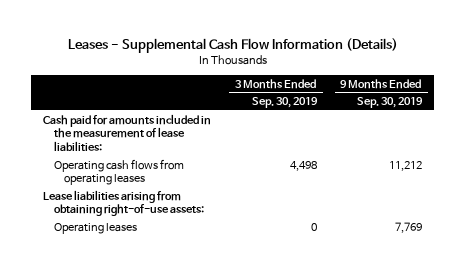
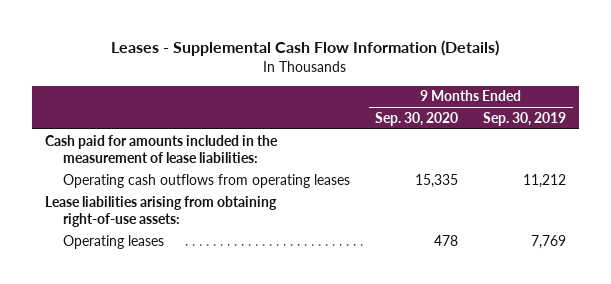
- | 3 Months Ended Sep. 30, 2019 | 9 Months Ended Sep. 30, 2019
+ | 9 Months Ended Sep. 30, 2020 | 9 Months Ended Sep. 30, 2019
- Operating cash flows from operating leases | 4,498 | 11,212
+ Operating cash outflows from operating leases | 15,335 | 11,212

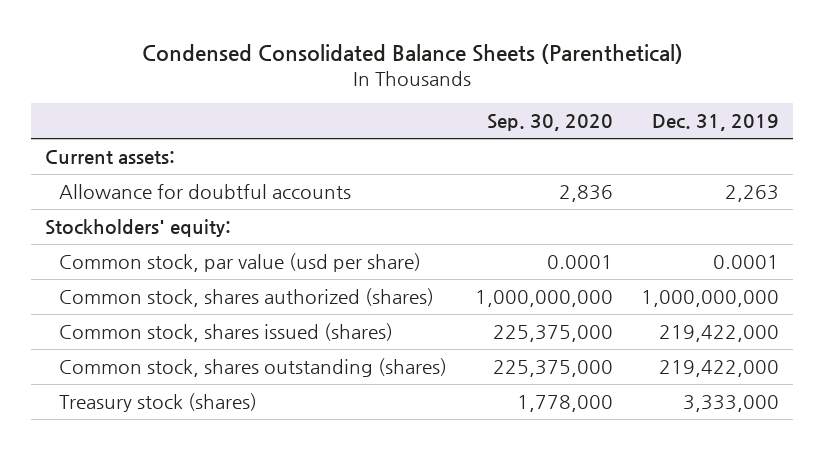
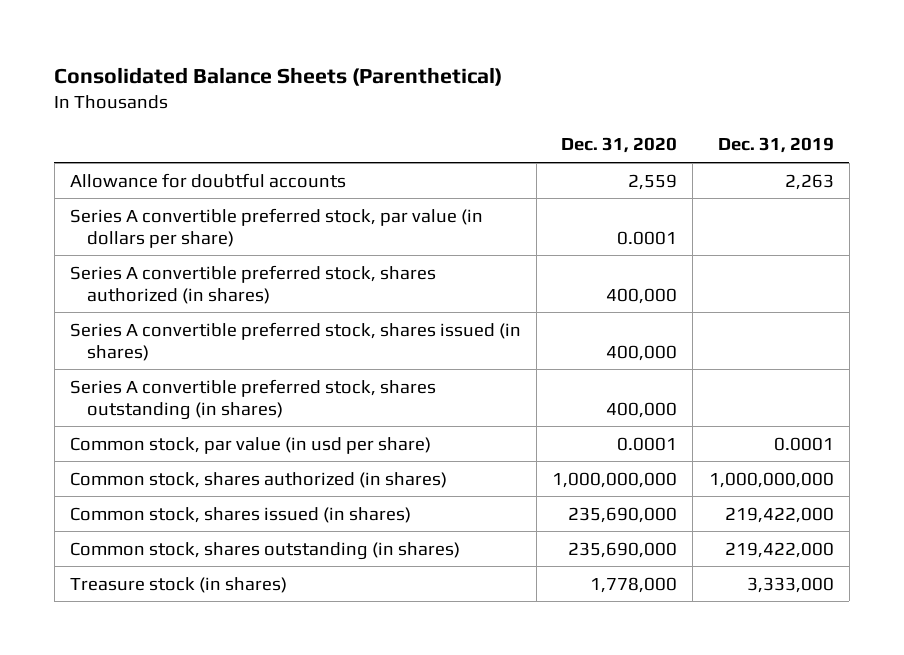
- Condensed Consolidated Balance Sheets (Parenthetical)
+ Consolidated Balance Sheets (Parenthetical)
- | Sep. 30, 2020 | Dec. 31, 2019
+ | Dec. 31, 2020 | Dec. 31, 2019
- Current assets:
- Stockholders' equity:
- Common stock, par value (usd per share) | 0.0001 | 0.0001
- Common stock, shares authorized (shares) | 1,000,000,000 | 1,000,000,000
- Common stock, shares issued (shares) | 225,375,000 | 219,422,000
- Common stock, shares outstanding (shares) | 225,375,000 | 219,422,000
- Treasury stock (shares) | 1,778,000 | 3,333,000
+ Series A convertible preferred stock, par value (in dollars per share) | 0.0001 |
+ Series A convertible preferred stock, shares authorized (in shares) | 400,000 |
+ Series A convertible preferred stock, shares issued (in shares) | 400,000 |
+ Series A convertible preferred stock, shares outstanding (in shares) | 400,000 |
+ Common stock, par value (in usd per share) | 0.0001 | 0.0001
+ Common stock, shares authorized (in shares) | 1,000,000,000 | 1,000,000,000
+ Common stock, shares issued (in shares) | 235,690,000 | 219,422,000
+ Common stock, shares outstanding (in shares) | 235,690,000 | 219,422,000
+ Treasure stock (in shares) | 1,778,000 | 3,333,000

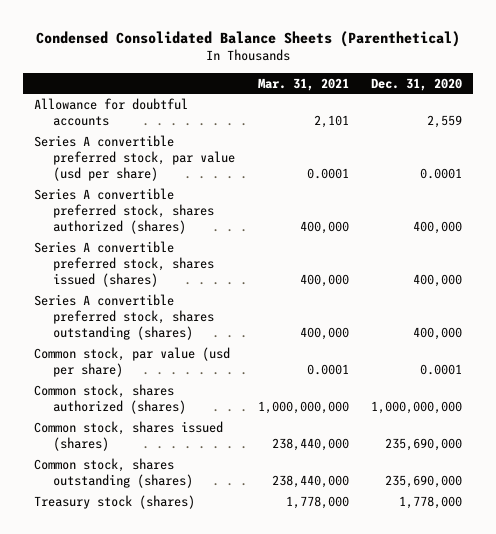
- Consolidated Balance Sheets (Parenthetical)
+ Condensed Consolidated Balance Sheets (Parenthetical)
- | Dec. 31, 2020 | Dec. 31, 2019
+ | Mar. 31, 2021 | Dec. 31, 2020
- Series A convertible preferred stock, par value (in dollars per share) | 0.0001 |
- Series A convertible preferred stock, shares authorized (in shares) | 400,000 |
- Series A convertible preferred stock, shares issued (in shares) | 400,000 |
- Series A convertible preferred stock, shares outstanding (in shares) | 400,000 |
- Common stock, par value (in usd per share) | 0.0001 | 0.0001
- Common stock, shares authorized (in shares) | 1,000,000,000 | 1,000,000,000
- Common stock, shares issued (in shares) | 235,690,000 | 219,422,000
- Common stock, shares outstanding (in shares) | 235,690,000 | 219,422,000
- Treasure stock (in shares) | 1,778,000 | 3,333,000
+ Series A convertible preferred stock, par value (usd per share) | 0.0001 | 0.0001
+ Series A convertible preferred stock, shares authorized (shares) | 400,000 | 400,000
+ Series A convertible preferred stock, shares issued (shares) | 400,000 | 400,000
+ Series A convertible preferred stock, shares outstanding (shares) | 400,000 | 400,000
+ Common stock, par value (usd per share) | 0.0001 | 0.0001
+ Common stock, shares authorized (shares) | 1,000,000,000 | 1,000,000,000
+ Common stock, shares issued (shares) | 238,440,000 | 235,690,000
+ Common stock, shares outstanding (shares) | 238,440,000 | 235,690,000
+ Treasury stock (shares) | 1,778,000 | 1,778,000

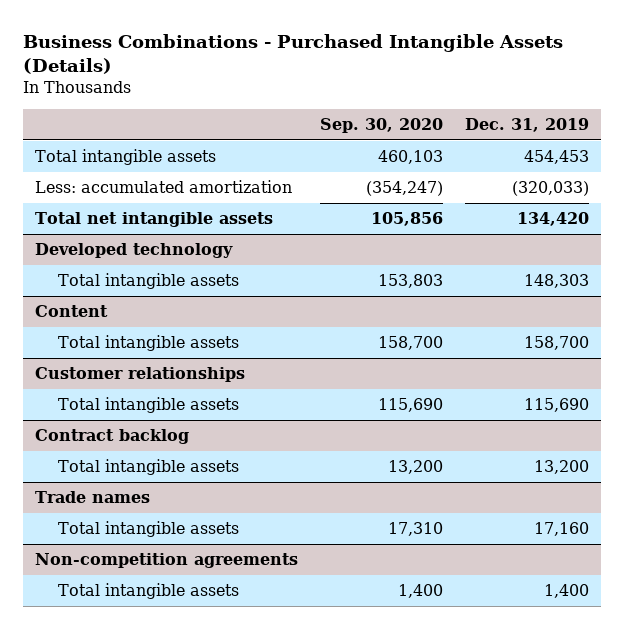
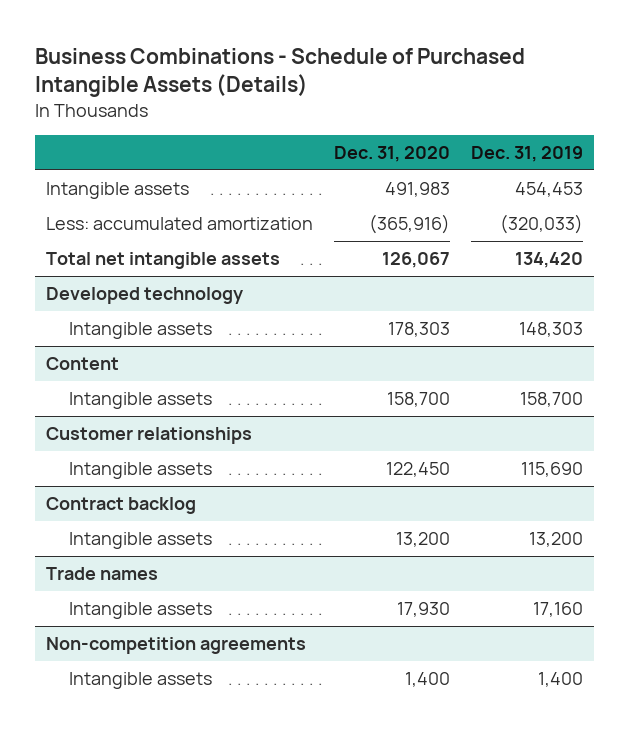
- Business Combinations - Purchased Intangible Assets (Details)
+ Business Combinations - Schedule of Purchased Intangible Assets (Details)
- | Sep. 30, 2020 | Dec. 31, 2019
+ | Dec. 31, 2020 | Dec. 31, 2019
- Total intangible assets | 460,103 | 454,453
+ Intangible assets | 491,983 | 454,453
@ Developed technology
- Total intangible assets | 153,803 | 148,303
+ Intangible assets | 178,303 | 148,303
@ Content
- Total intangible assets | 158,700 | 158,700
+ Intangible assets | 158,700 | 158,700
@ Customer relationships
- Total intangible assets | 115,690 | 115,690
+ Intangible assets | 122,450 | 115,690
@ Contract backlog
- Total intangible assets | 13,200 | 13,200
+ Intangible assets | 13,200 | 13,200
@ Trade names
- Total intangible assets | 17,310 | 17,160
+ Intangible assets | 17,930 | 17,160
@ Non-competition agreements
- Total intangible assets | 1,400 | 1,400
+ Intangible assets | 1,400 | 1,400

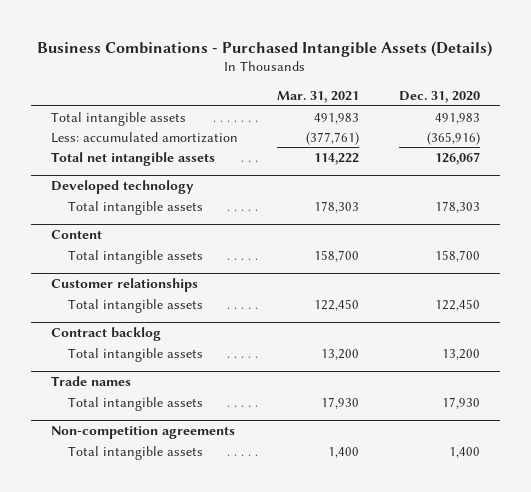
- Business Combinations - Schedule of Purchased Intangible Assets (Details)
+ Business Combinations - Purchased Intangible Assets (Details)
- | Dec. 31, 2020 | Dec. 31, 2019
+ | Mar. 31, 2021 | Dec. 31, 2020
- Intangible assets | 491,983 | 454,453
+ Total intangible assets | 491,983 | 491,983
@ Developed technology
- Intangible assets | 178,303 | 148,303
+ Total intangible assets | 178,303 | 178,303
@ Content
- Intangible assets | 158,700 | 158,700
+ Total intangible assets | 158,700 | 158,700
@ Customer relationships
- Intangible assets | 122,450 | 115,690
+ Total intangible assets | 122,450 | 122,450
@ Contract backlog
- Intangible assets | 13,200 | 13,200
+ Total intangible assets | 13,200 | 13,200
@ Trade names
- Intangible assets | 17,930 | 17,160
+ Total intangible assets | 17,930 | 17,930
@ Non-competition agreements
- Intangible assets | 1,400 | 1,400
+ Total intangible assets | 1,400 | 1,400

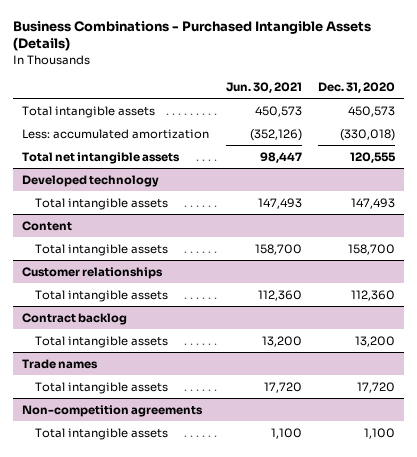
- | Mar. 31, 2021 | Dec. 31, 2020
+ | Jun. 30, 2021 | Dec. 31, 2020
- Total intangible assets | 491,983 | 491,983
- Less: accumulated amortization | (377,761) | (365,916)
- Total net intangible assets | 114,222 | 126,067
+ Total intangible assets | 450,573 | 450,573
+ Less: accumulated amortization | (352,126) | (330,018)
+ Total net intangible assets | 98,447 | 120,555
@ Developed technology
- Total intangible assets | 178,303 | 178,303
+ Total intangible assets | 147,493 | 147,493
@ Customer relationships
- Total intangible assets | 122,450 | 122,450
+ Total intangible assets | 112,360 | 112,360
@ Trade names
- Total intangible assets | 17,930 | 17,930
+ Total intangible assets | 17,720 | 17,720
@ Non-competition agreements
- Total intangible assets | 1,400 | 1,400
+ Total intangible assets | 1,100 | 1,100

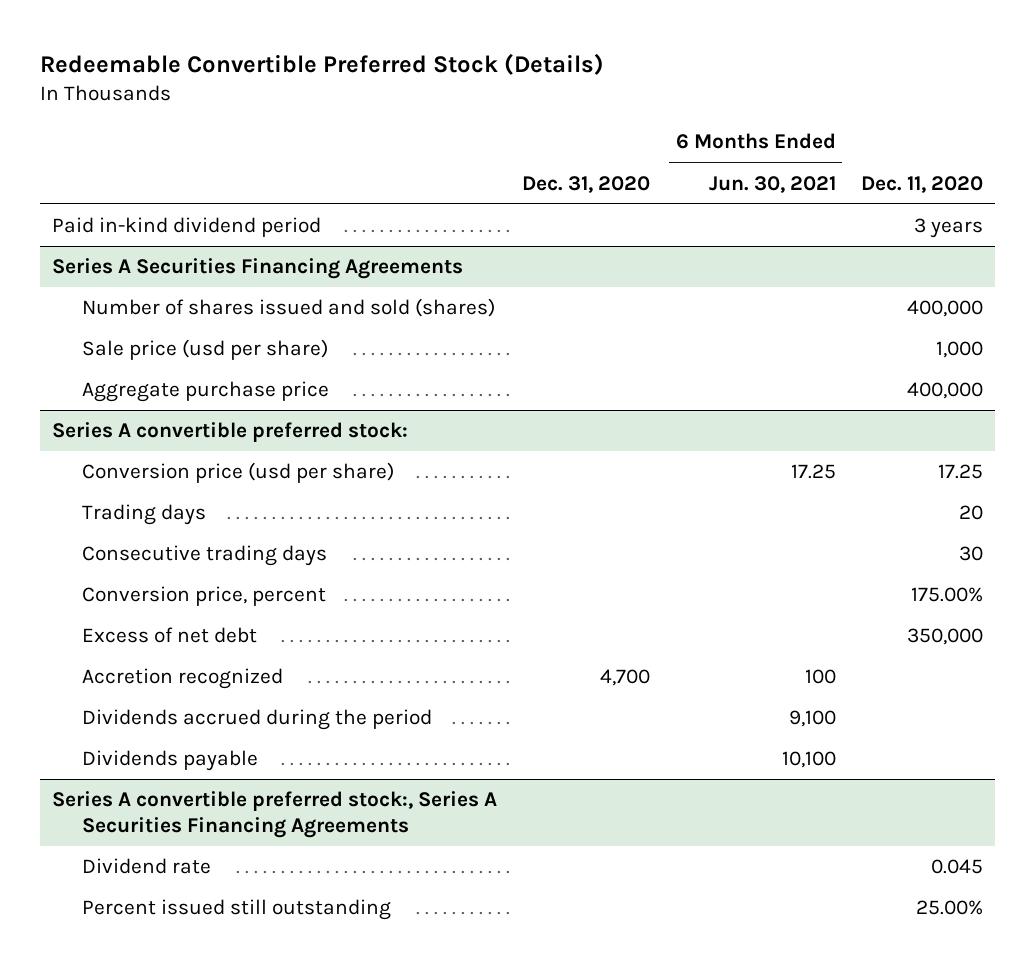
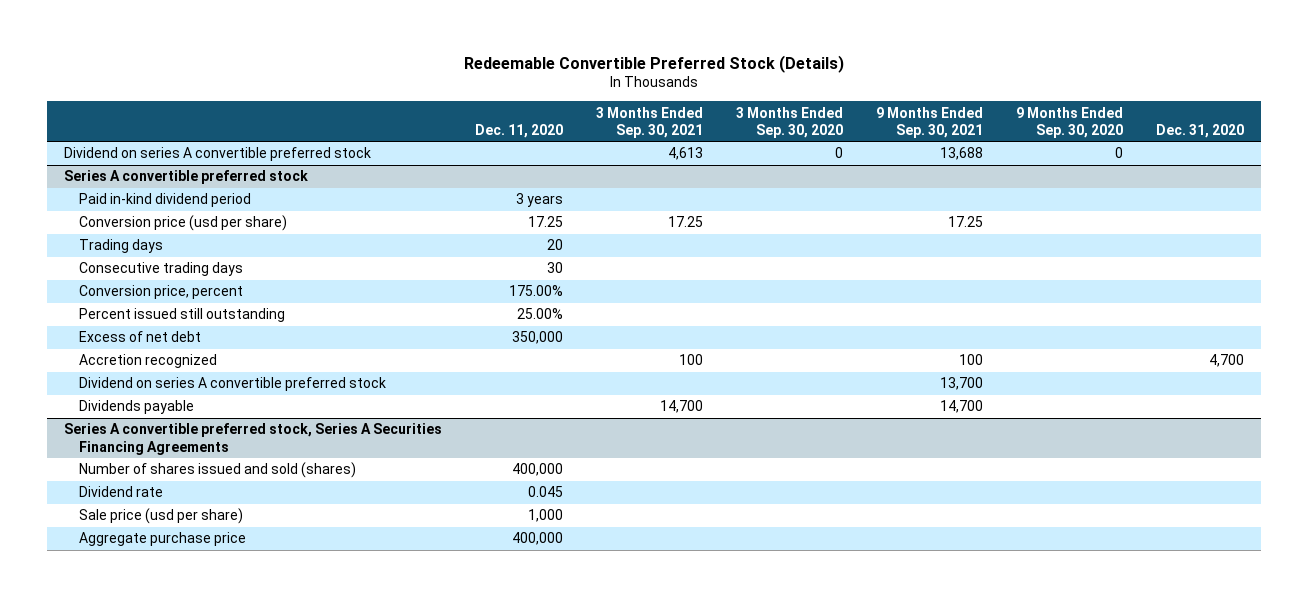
- | Dec. 31, 2020 | 6 Months Ended Jun. 30, 2021 | Dec. 11, 2020
+ | Dec. 11, 2020 | 3 Months Ended Sep. 30, 2021 | 3 Months Ended Sep. 30, 2020 | 9 Months Ended Sep. 30, 2021 | 9 Months Ended Sep. 30, 2020 | Dec. 31, 2020
+ Dividend on series A convertible preferred stock | | 4,613 | 0 | 13,688 | 0 |
+ Series A convertible preferred stock
- Series A Securities Financing Agreements
- Number of shares issued and sold (shares) | | | 400,000
- Sale price (usd per share) | | | 1,000
- Aggregate purchase price | | | 400,000
- Series A convertible preferred stock:
+ Percent issued still outstanding | 25.00% | | | | |
- Dividends accrued during the period | | 9,100 |
+ Dividend on series A convertible preferred stock | | | | 13,700 | |
- Series A convertible preferred stock:, Series A Securities Financing Agreements
+ Series A convertible preferred stock, Series A Securities Financing Agreements
+ Number of shares issued and sold (shares) | 400,000 | | | | |
- Percent issued still outstanding | | | 25.00%
+ Sale price (usd per share) | 1,000 | | | | |
+ Aggregate purchase price | 400,000 | | | | |

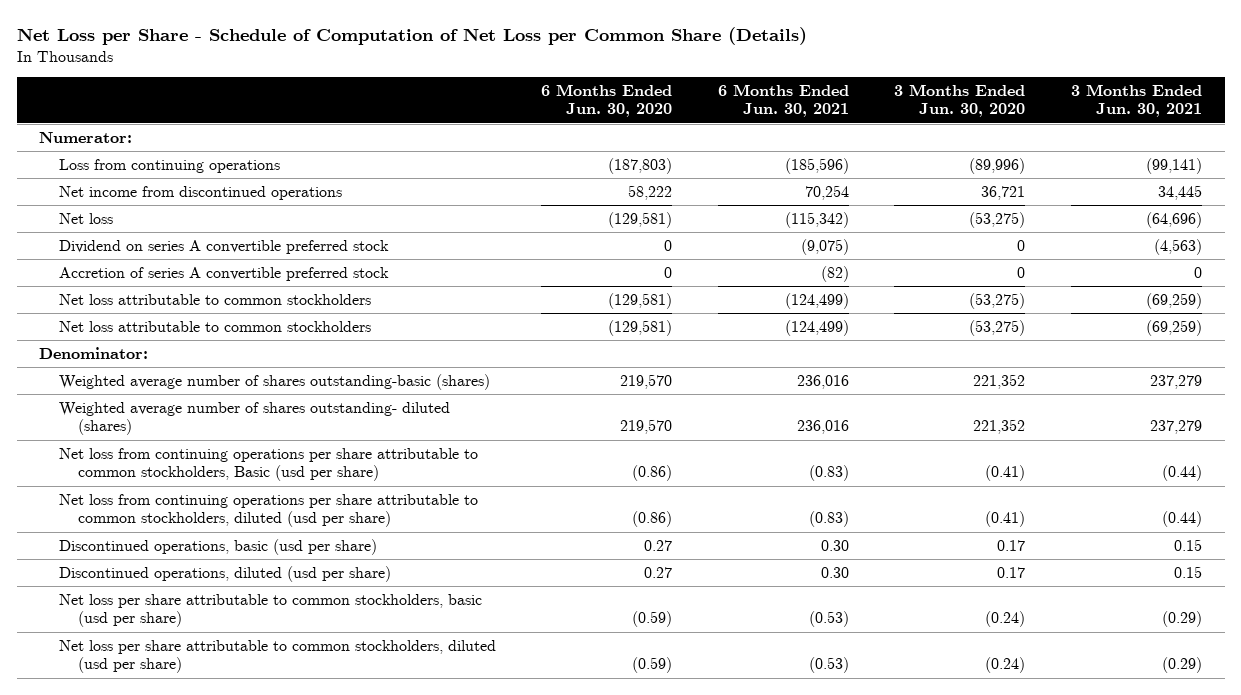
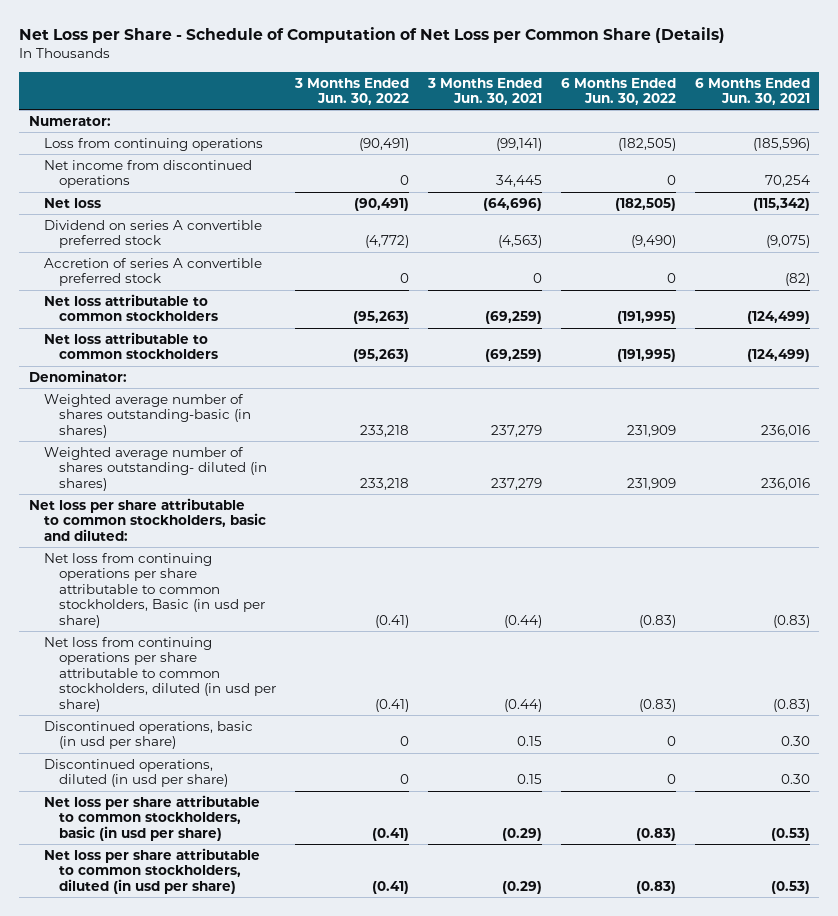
- | 6 Months Ended Jun. 30, 2020 | 6 Months Ended Jun. 30, 2021 | 3 Months Ended Jun. 30, 2020 | 3 Months Ended Jun. 30, 2021
+ | 3 Months Ended Jun. 30, 2022 | 3 Months Ended Jun. 30, 2021 | 6 Months Ended Jun. 30, 2022 | 6 Months Ended Jun. 30, 2021
- Weighted average number of shares outstanding-basic (shares) | 219,570 | 236,016 | 221,352 | 237,279
- Weighted average number of shares outstanding- diluted (shares) | 219,570 | 236,016 | 221,352 | 237,279
- Net loss from continuing operations per share attributable to common stockholders, Basic (usd per share) | (0.86) | (0.83) | (0.41) | (0.44)
- Net loss from continuing operations per share attributable to common stockholders, diluted (usd per share) | (0.86) | (0.83) | (0.41) | (0.44)
- Discontinued operations, basic (usd per share) | 0.27 | 0.30 | 0.17 | 0.15
- Discontinued operations, diluted (usd per share) | 0.27 | 0.30 | 0.17 | 0.15
- Net loss per share attributable to common stockholders, basic (usd per share) | (0.59) | (0.53) | (0.24) | (0.29)
- Net loss per share attributable to common stockholders, diluted (usd per share) | (0.59) | (0.53) | (0.24) | (0.29)
+ Weighted average number of shares outstanding-basic (in shares) | 233,218 | 237,279 | 231,909 | 236,016
+ Weighted average number of shares outstanding- diluted (in shares) | 233,218 | 237,279 | 231,909 | 236,016
+ Net loss per share attributable to common stockholders, basic and diluted:
+ Net loss from continuing operations per share attributable to common stockholders, Basic (in usd per share) | (0.41) | (0.44) | (0.83) | (0.83)
+ Net loss from continuing operations per share attributable to common stockholders, diluted (in usd per share) | (0.41) | (0.44) | (0.83) | (0.83)
+ Discontinued operations, basic (in usd per share) | 0 | 0.15 | 0 | 0.30
+ Discontinued operations, diluted (in usd per share) | 0 | 0.15 | 0 | 0.30
+ Net loss per share attributable to common stockholders, basic (in usd per share) | (0.41) | (0.29) | (0.83) | (0.53)
+ Net loss per share attributable to common stockholders, diluted (in usd per share) | (0.41) | (0.29) | (0.83) | (0.53)

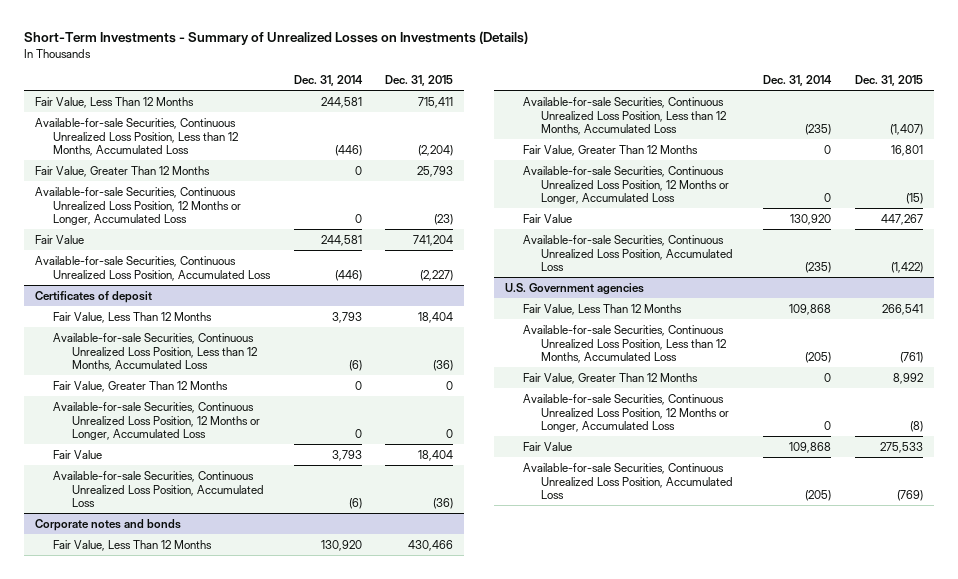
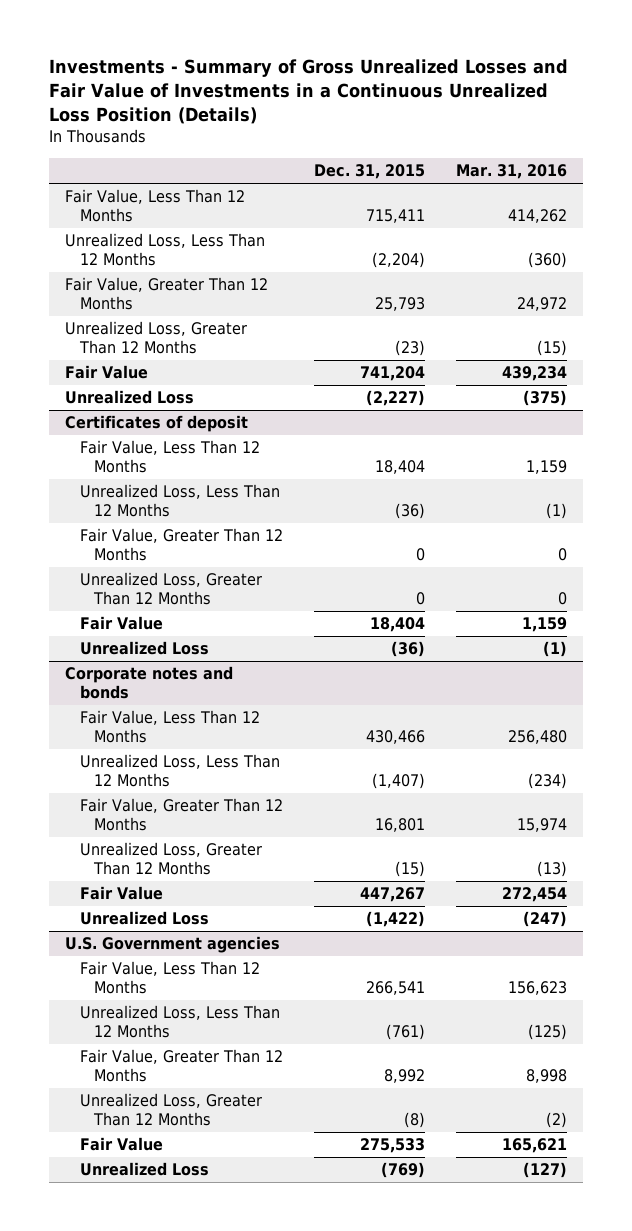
- Short-Term Investments - Summary of Unrealized Losses on Investments (Details)
+ Investments - Summary of Gross Unrealized Losses and Fair Value of Investments in a Continuous Unrealized Loss Position (Details)
- | Dec. 31, 2014 | Dec. 31, 2015
+ | Dec. 31, 2015 | Mar. 31, 2016
- Available-for-sale Securities, Continuous Unrealized Loss Position, Less than 12 Months, Accumulated Loss | (446) | (2,204)
+ Unrealized Loss, Less Than 12 Months | (2,204) | (360)
- Available-for-sale Securities, Continuous Unrealized Loss Position, 12 Months or Longer, Accumulated Loss | 0 | (23)
+ Unrealized Loss, Greater Than 12 Months | (23) | (15)
- Available-for-sale Securities, Continuous Unrealized Loss Position, Accumulated Loss | (446) | (2,227)
+ Unrealized Loss | (2,227) | (375)
@ Certificates of deposit
- Available-for-sale Securities, Continuous Unrealized Loss Position, Less than 12 Months, Accumulated Loss | (6) | (36)
+ Unrealized Loss, Less Than 12 Months | (36) | (1)
- Available-for-sale Securities, Continuous Unrealized Loss Position, 12 Months or Longer, Accumulated Loss | 0 | 0
+ Unrealized Loss, Greater Than 12 Months | 0 | 0
- Available-for-sale Securities, Continuous Unrealized Loss Position, Accumulated Loss | (6) | (36)
+ Unrealized Loss | (36) | (1)
@ Corporate notes and bonds
- Available-for-sale Securities, Continuous Unrealized Loss Position, Less than 12 Months, Accumulated Loss | (235) | (1,407)
+ Unrealized Loss, Less Than 12 Months | (1,407) | (234)
- Available-for-sale Securities, Continuous Unrealized Loss Position, 12 Months or Longer, Accumulated Loss | 0 | (15)
+ Unrealized Loss, Greater Than 12 Months | (15) | (13)
- Available-for-sale Securities, Continuous Unrealized Loss Position, Accumulated Loss | (235) | (1,422)
+ Unrealized Loss | (1,422) | (247)
@ U.S. Government agencies
- Available-for-sale Securities, Continuous Unrealized Loss Position, Less than 12 Months, Accumulated Loss | (205) | (761)
+ Unrealized Loss, Less Than 12 Months | (761) | (125)
- Available-for-sale Securities, Continuous Unrealized Loss Position, 12 Months or Longer, Accumulated Loss | 0 | (8)
+ Unrealized Loss, Greater Than 12 Months | (8) | (2)
- Available-for-sale Securities, Continuous Unrealized Loss Position, Accumulated Loss | (205) | (769)
+ Unrealized Loss | (769) | (127)

